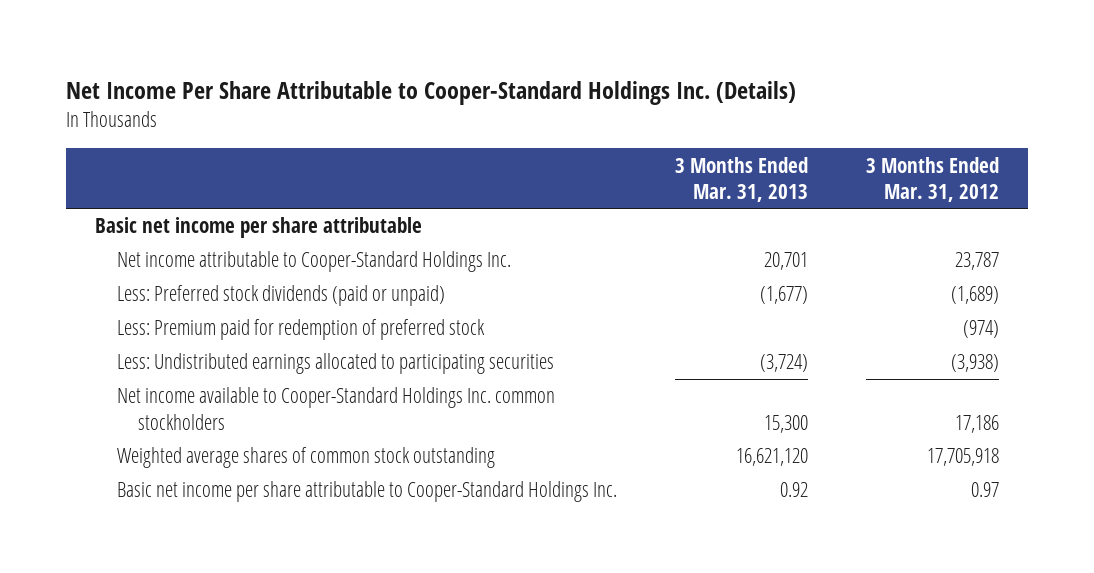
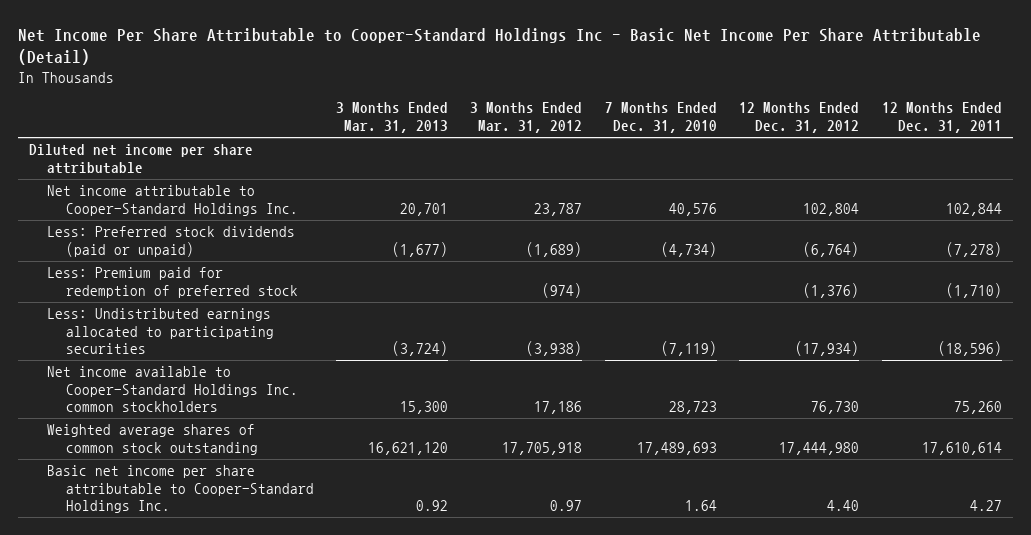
- Net Income Per Share Attributable to Cooper-Standard Holdings Inc. (Details)
+ Net Income Per Share Attributable to Cooper-Standard Holdings Inc - Basic Net Income Per Share Attributable (Detail)
- | 3 Months Ended Mar. 31, 2013 | 3 Months Ended Mar. 31, 2012
+ | 3 Months Ended Mar. 31, 2013 | 3 Months Ended Mar. 31, 2012 | 7 Months Ended Dec. 31, 2010 | 12 Months Ended Dec. 31, 2012 | 12 Months Ended Dec. 31, 2011
- Basic net income per share attributable
+ Diluted net income per share attributable

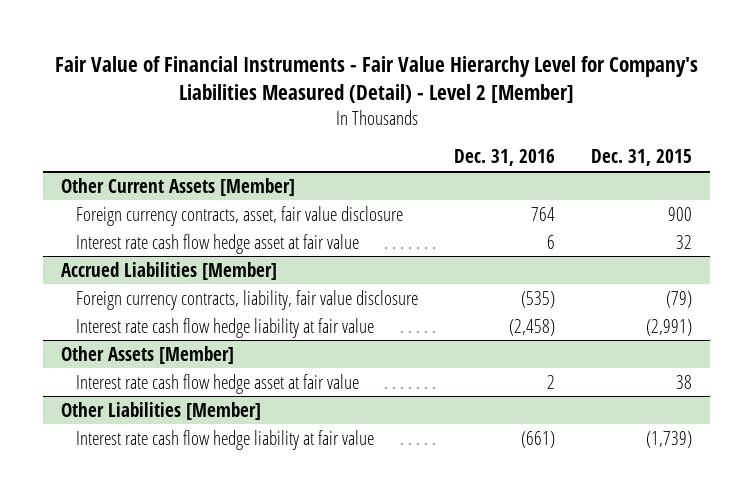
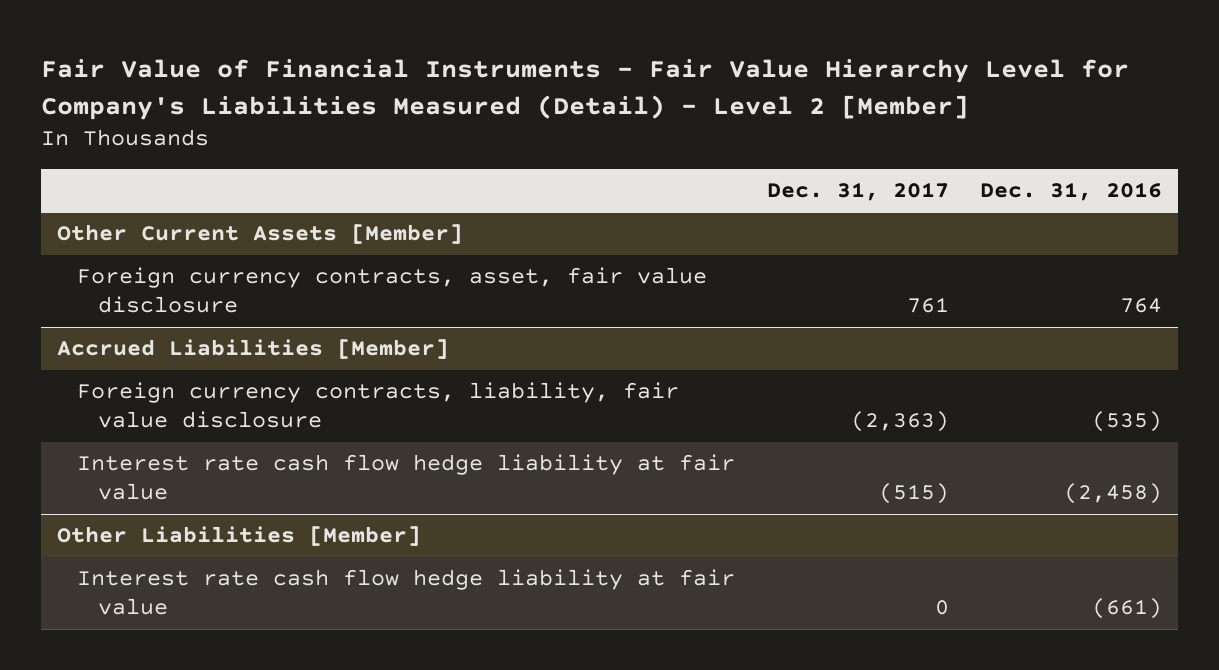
- | Dec. 31, 2016 | Dec. 31, 2015
+ | Dec. 31, 2017 | Dec. 31, 2016
@ Other Current Assets [Member]
- Interest rate cash flow hedge asset at fair value | 6 | 32
- Other Assets [Member]
- Interest rate cash flow hedge asset at fair value | 2 | 38

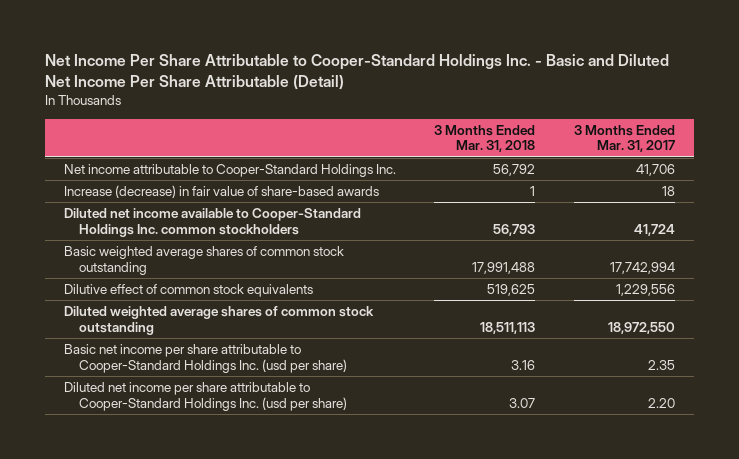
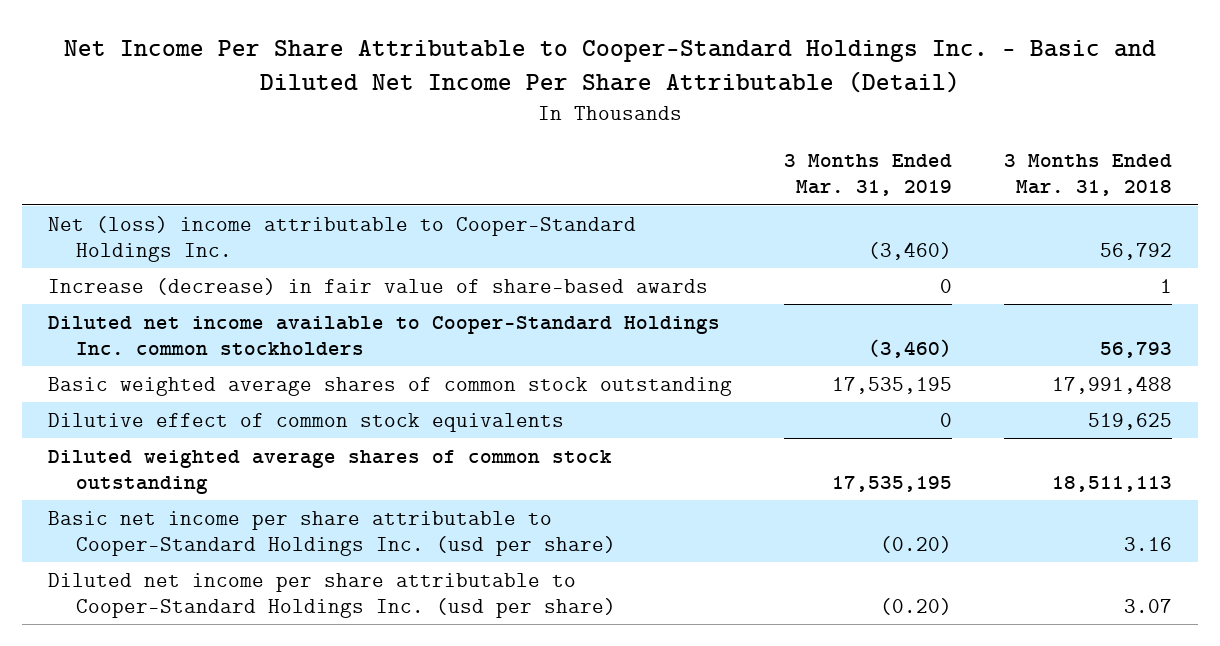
- | 3 Months Ended Mar. 31, 2018 | 3 Months Ended Mar. 31, 2017
+ | 3 Months Ended Mar. 31, 2019 | 3 Months Ended Mar. 31, 2018
- Net income attributable to Cooper-Standard Holdings Inc. | 56,792 | 41,706
+ Net (loss) income attributable to Cooper-Standard Holdings Inc. | (3,460) | 56,792

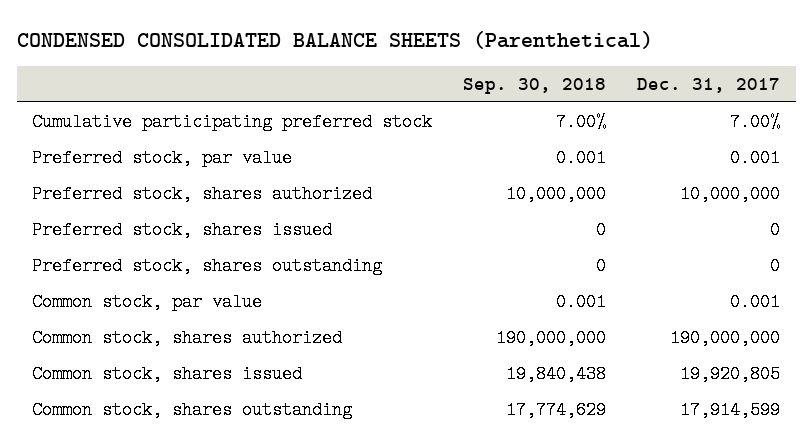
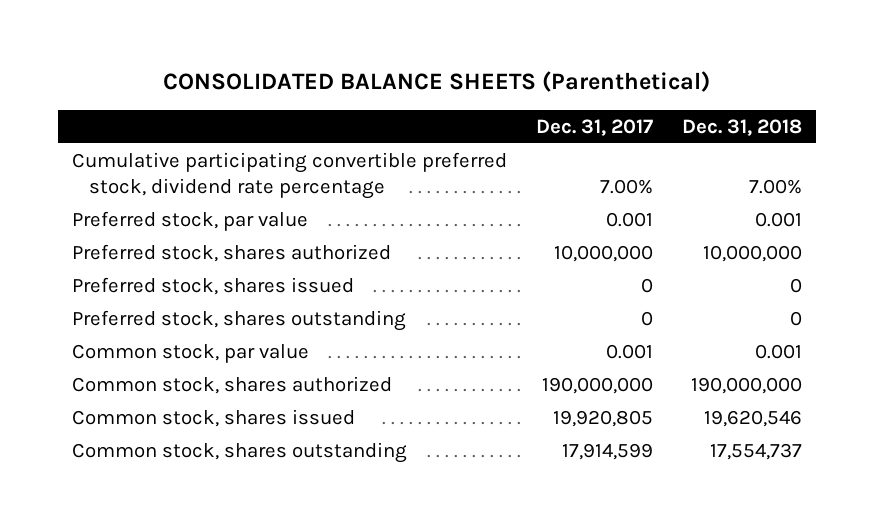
- CONDENSED CONSOLIDATED BALANCE SHEETS (Parenthetical)
+ CONSOLIDATED BALANCE SHEETS (Parenthetical)
- | Sep. 30, 2018 | Dec. 31, 2017
+ | Dec. 31, 2017 | Dec. 31, 2018
- Cumulative participating preferred stock | 7.00% | 7.00%
+ Cumulative participating convertible preferred stock, dividend rate percentage | 7.00% | 7.00%

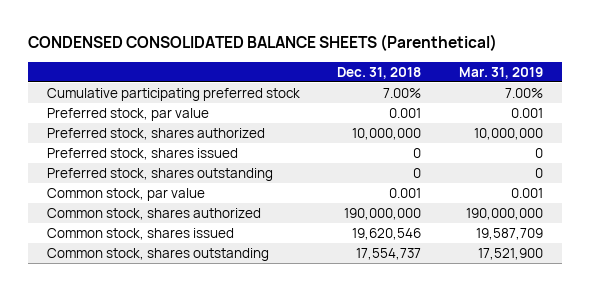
- CONSOLIDATED BALANCE SHEETS (Parenthetical)
+ CONDENSED CONSOLIDATED BALANCE SHEETS (Parenthetical)
- | Dec. 31, 2017 | Dec. 31, 2018
+ | Dec. 31, 2018 | Mar. 31, 2019
- Cumulative participating convertible preferred stock, dividend rate percentage | 7.00% | 7.00%
+ Cumulative participating preferred stock | 7.00% | 7.00%

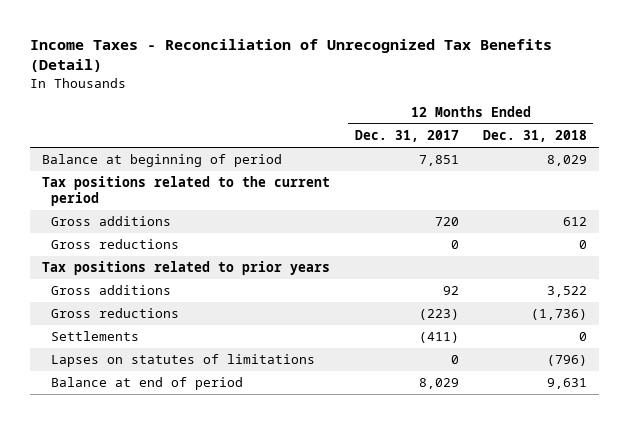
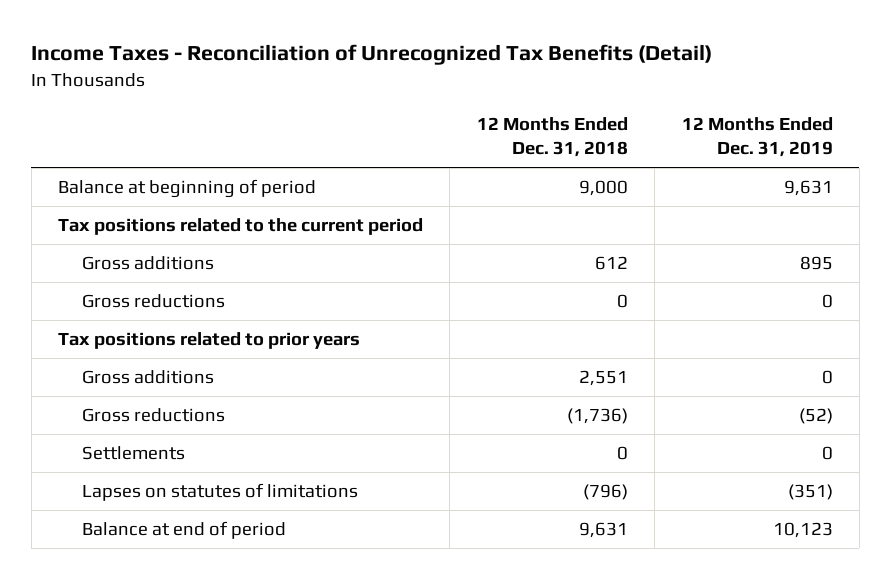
- | 12 Months Ended Dec. 31, 2017 | 12 Months Ended Dec. 31, 2018
+ | 12 Months Ended Dec. 31, 2018 | 12 Months Ended Dec. 31, 2019
- Balance at beginning of period | 7,851 | 8,029
+ Balance at beginning of period | 9,000 | 9,631
- Gross additions | 92 | 3,522
+ Gross additions | 2,551 | 0

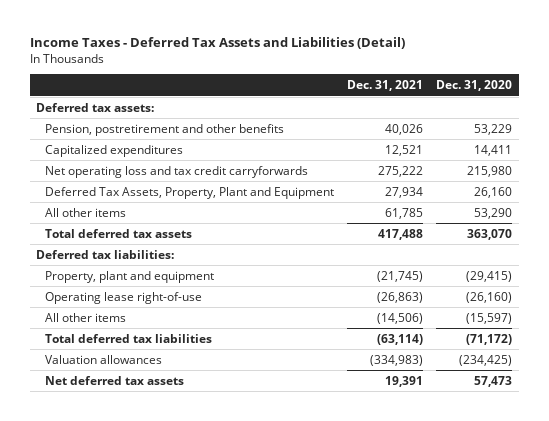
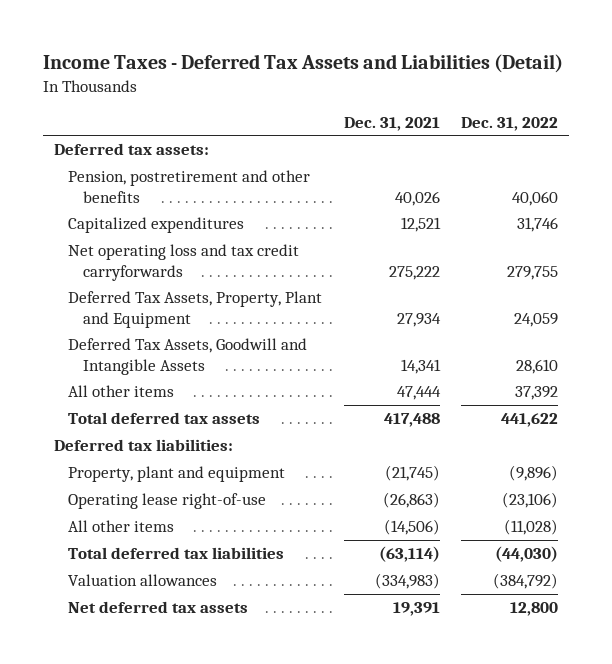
- | Dec. 31, 2021 | Dec. 31, 2020
+ | Dec. 31, 2021 | Dec. 31, 2022
- All other items | 61,785 | 53,290
+ Deferred Tax Assets, Goodwill and Intangible Assets | 14,341 | 28,610
+ All other items | 47,444 | 37,392

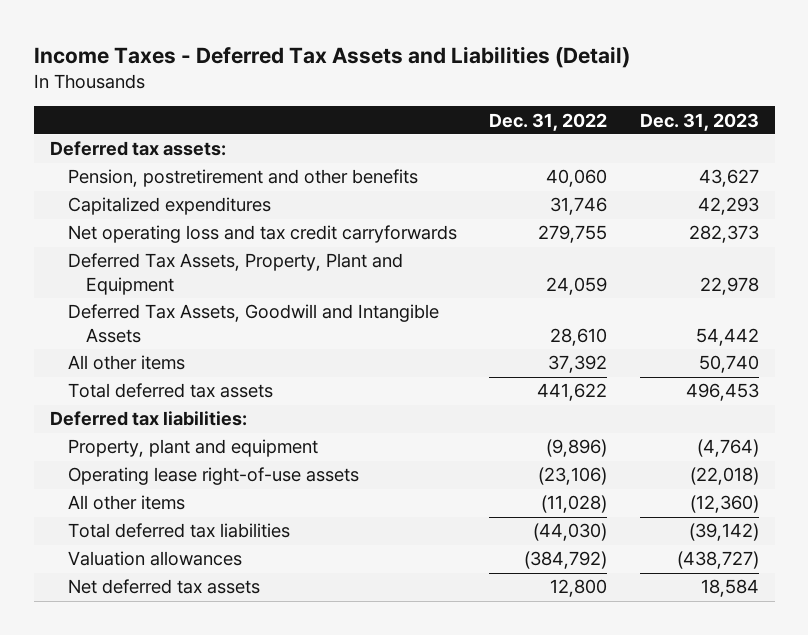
- | Dec. 31, 2021 | Dec. 31, 2022
+ | Dec. 31, 2022 | Dec. 31, 2023
- Operating lease right-of-use | (26,863) | (23,106)
+ Operating lease right-of-use assets | (23,106) | (22,018)

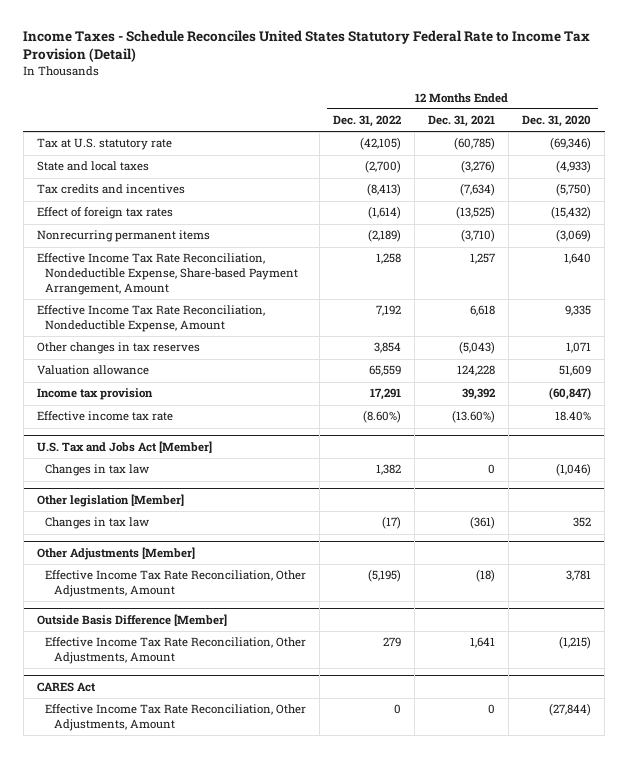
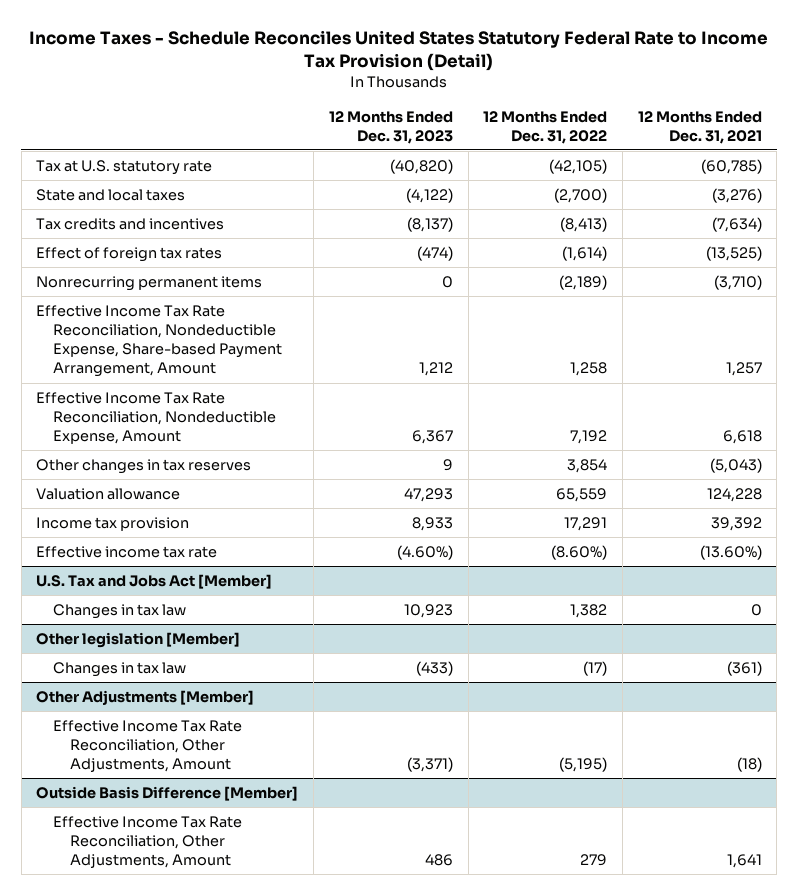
- | 12 Months Ended Dec. 31, 2022 | 12 Months Ended Dec. 31, 2021 | 12 Months Ended Dec. 31, 2020
+ | 12 Months Ended Dec. 31, 2023 | 12 Months Ended Dec. 31, 2022 | 12 Months Ended Dec. 31, 2021
- CARES Act
- Effective Income Tax Rate Reconciliation, Other Adjustments, Amount | 0 | 0 | (27,844)

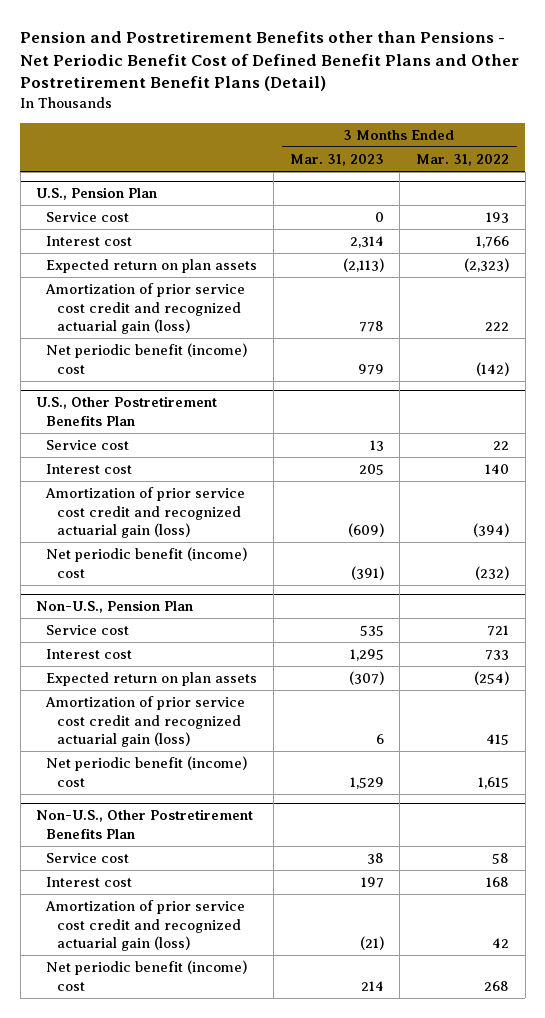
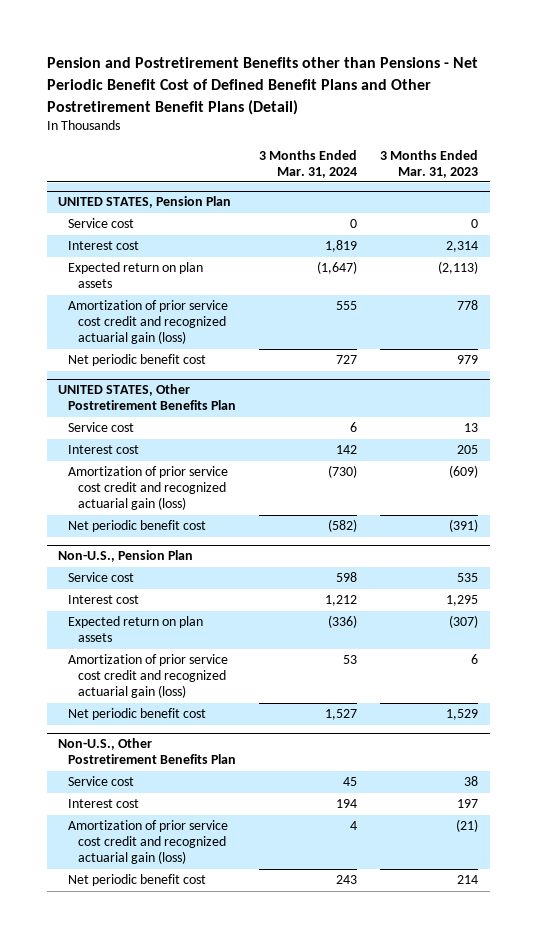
- | 3 Months Ended Mar. 31, 2023 | 3 Months Ended Mar. 31, 2022
+ | 3 Months Ended Mar. 31, 2024 | 3 Months Ended Mar. 31, 2023
- U.S., Pension Plan
+ UNITED STATES, Pension Plan
- Net periodic benefit (income) cost | 979 | (142)
- U.S., Other Postretirement Benefits Plan
+ Net periodic benefit cost | 727 | 979
+ UNITED STATES, Other Postretirement Benefits Plan
- Net periodic benefit (income) cost | (391) | (232)
+ Net periodic benefit cost | (582) | (391)
@ Non-U.S., Pension Plan
- Net periodic benefit (income) cost | 1,529 | 1,615
+ Net periodic benefit cost | 1,527 | 1,529
@ Non-U.S., Other Postretirement Benefits Plan
- Net periodic benefit (income) cost | 214 | 268
+ Net periodic benefit cost | 243 | 214

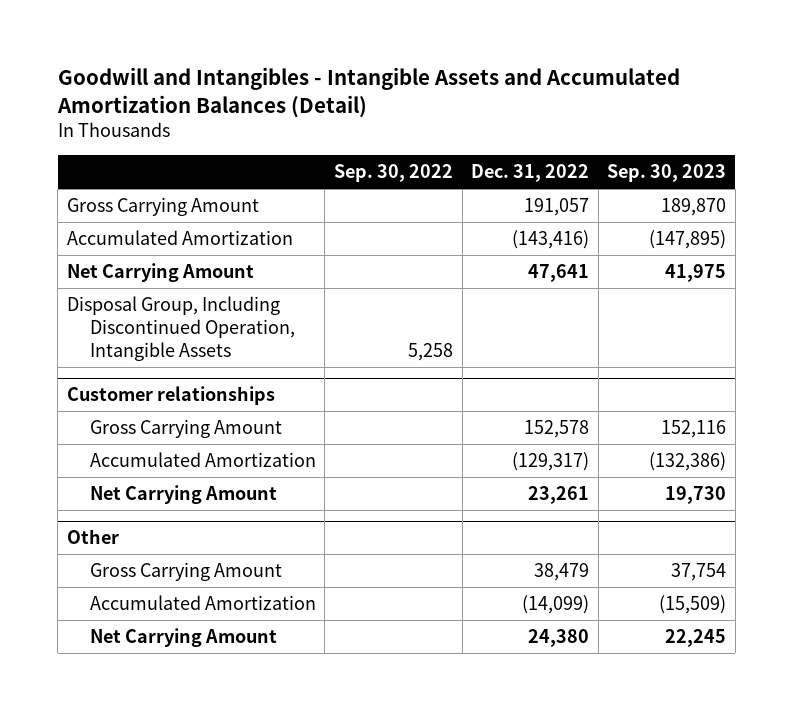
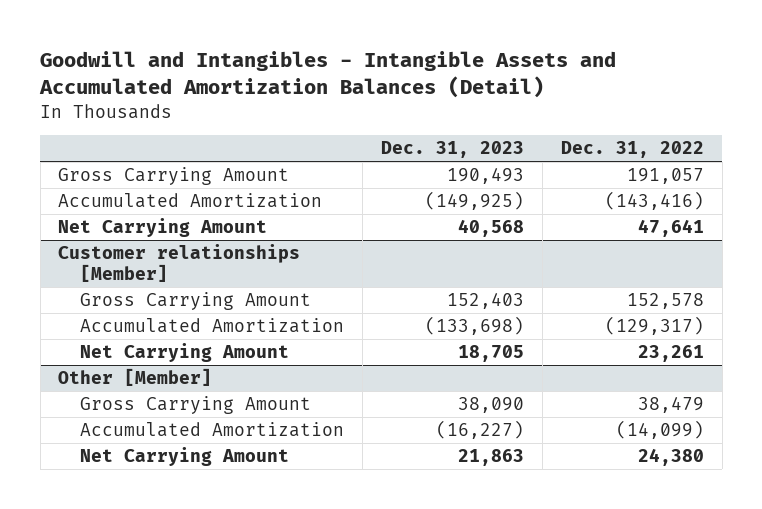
- | Sep. 30, 2022 | Dec. 31, 2022 | Sep. 30, 2023
+ | Dec. 31, 2023 | Dec. 31, 2022
- Disposal Group, Including Discontinued Operation, Intangible Assets | 5,258 | |
- Customer relationships
+ Customer relationships [Member]
- Other
+ Other [Member]

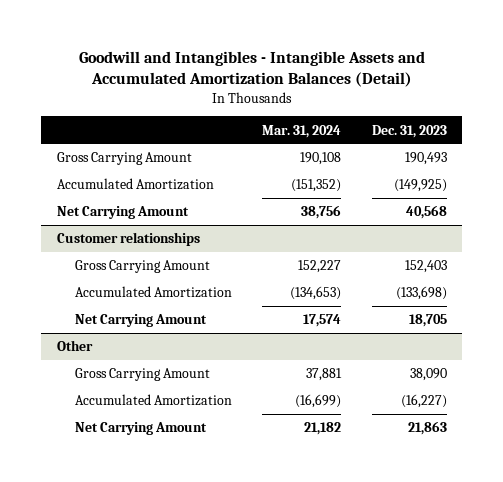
- | Dec. 31, 2023 | Dec. 31, 2022
+ | Mar. 31, 2024 | Dec. 31, 2023
- Customer relationships [Member]
+ Customer relationships
- Other [Member]
+ Other

